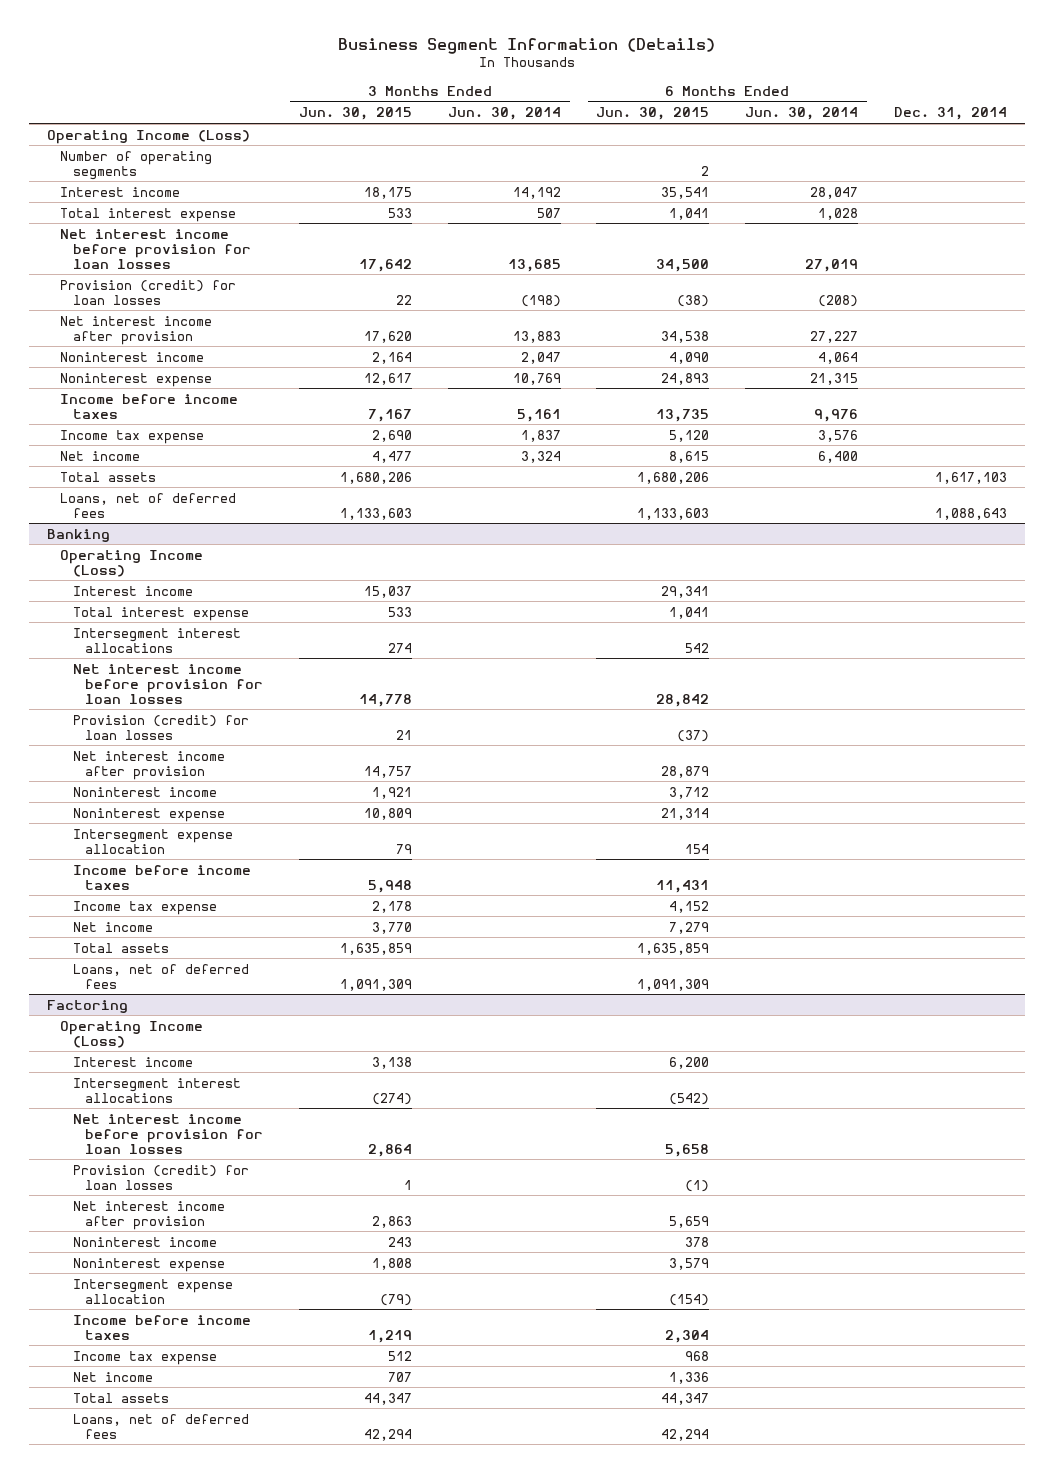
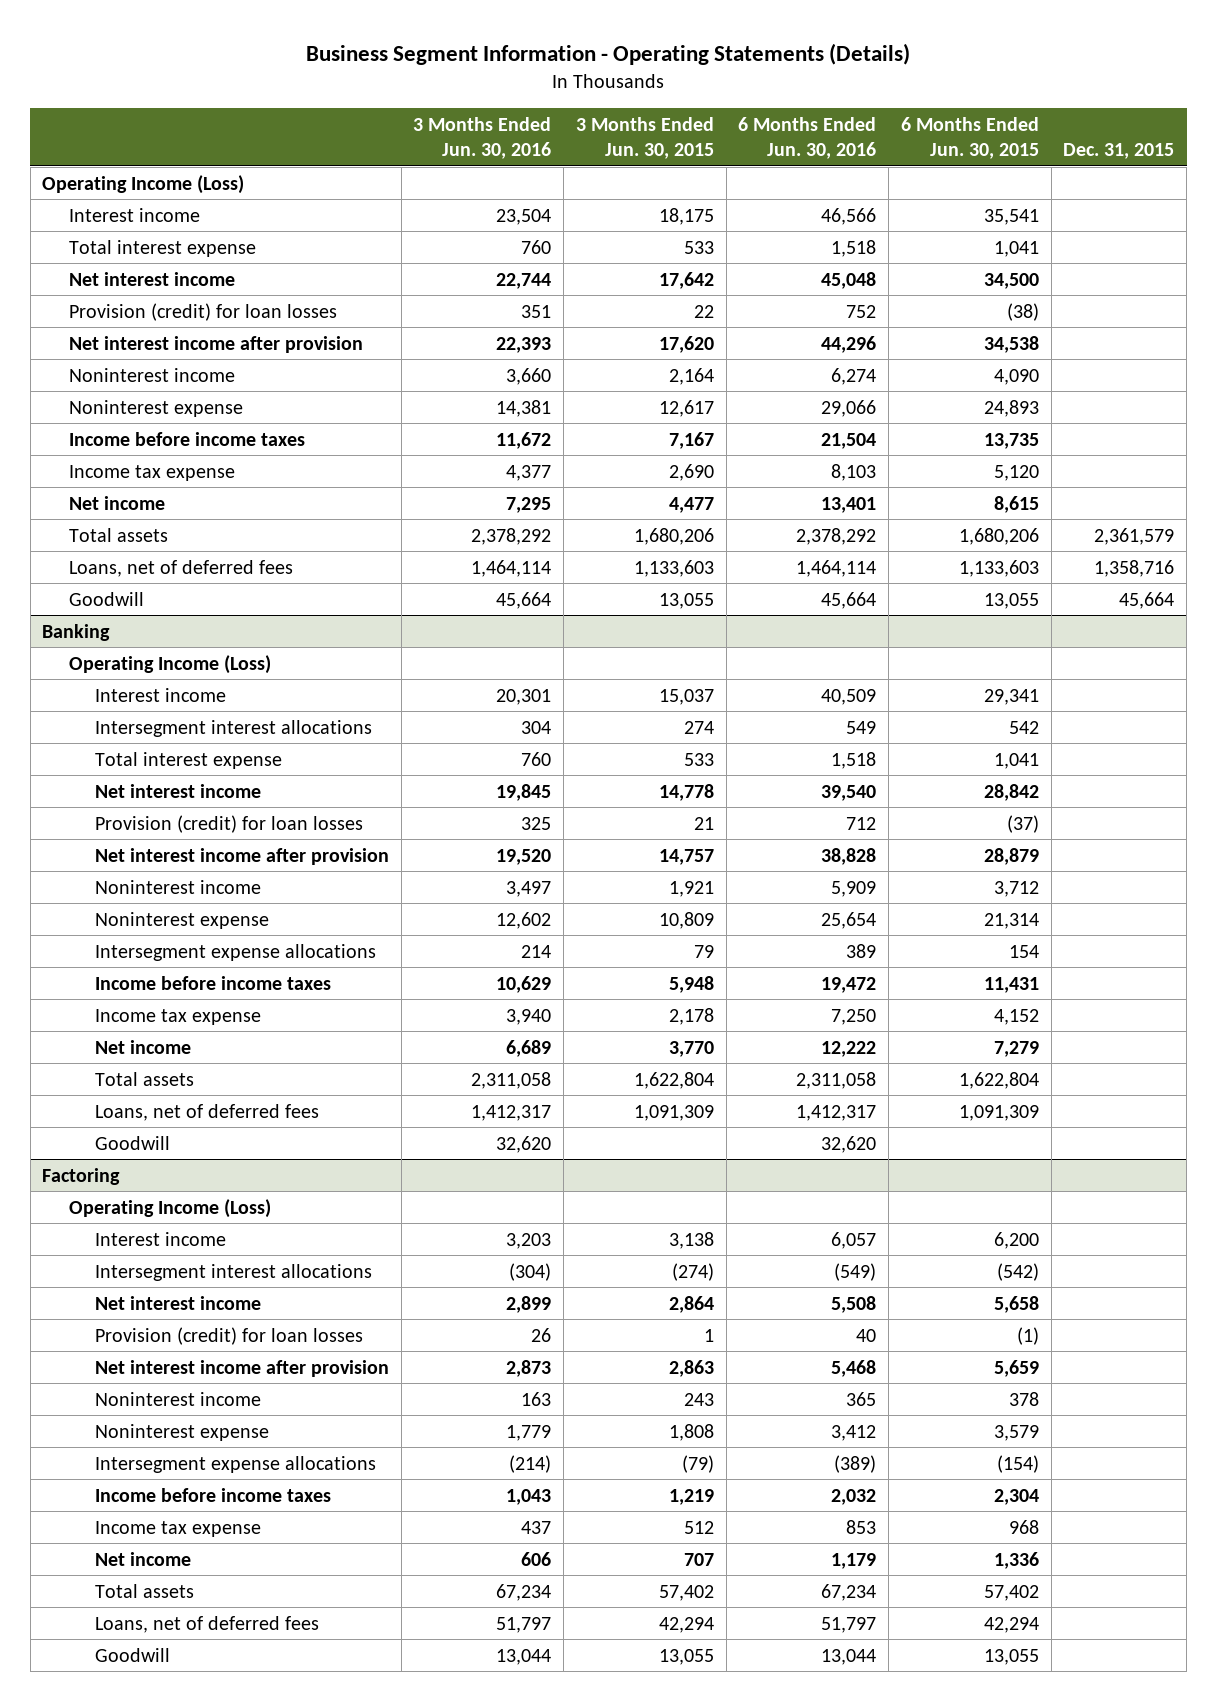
- Business Segment Information (Details)
+ Business Segment Information - Operating Statements (Details)
- | 3 Months Ended Jun. 30, 2015 | 3 Months Ended Jun. 30, 2014 | 6 Months Ended Jun. 30, 2015 | 6 Months Ended Jun. 30, 2014 | Dec. 31, 2014
+ | 3 Months Ended Jun. 30, 2016 | 3 Months Ended Jun. 30, 2015 | 6 Months Ended Jun. 30, 2016 | 6 Months Ended Jun. 30, 2015 | Dec. 31, 2015
- Number of operating segments | | | 2 | |
- Net interest income before provision for loan losses | 17,642 | 13,685 | 34,500 | 27,019 |
+ Net interest income | 22,744 | 17,642 | 45,048 | 34,500 |
+ Goodwill | 45,664 | 13,055 | 45,664 | 13,055 | 45,664
@ Banking
- Net interest income before provision for loan losses | 14,778 | | 28,842 | |
moved down: Total interest expense | 760 | 533 | 1,518 | 1,041 |
+ Net interest income | 19,845 | 14,778 | 39,540 | 28,842 |
- Intersegment expense allocation | 79 | | 154 | |
+ Intersegment expense allocations | 214 | 79 | 389 | 154 |
- Total assets | 1,635,859 | | 1,635,859 | |
+ Total assets | 2,311,058 | 1,622,804 | 2,311,058 | 1,622,804 |
+ Goodwill | 32,620 | | 32,620 | |
@ Factoring
- Net interest income before provision for loan losses | 2,864 | | 5,658 | |
+ Net interest income | 2,899 | 2,864 | 5,508 | 5,658 |
- Intersegment expense allocation | (79) | | (154) | |
+ Intersegment expense allocations | (214) | (79) | (389) | (154) |
- Total assets | 44,347 | | 44,347 | |
+ Total assets | 67,234 | 57,402 | 67,234 | 57,402 |
+ Goodwill | 13,044 | 13,055 | 13,044 | 13,055 |

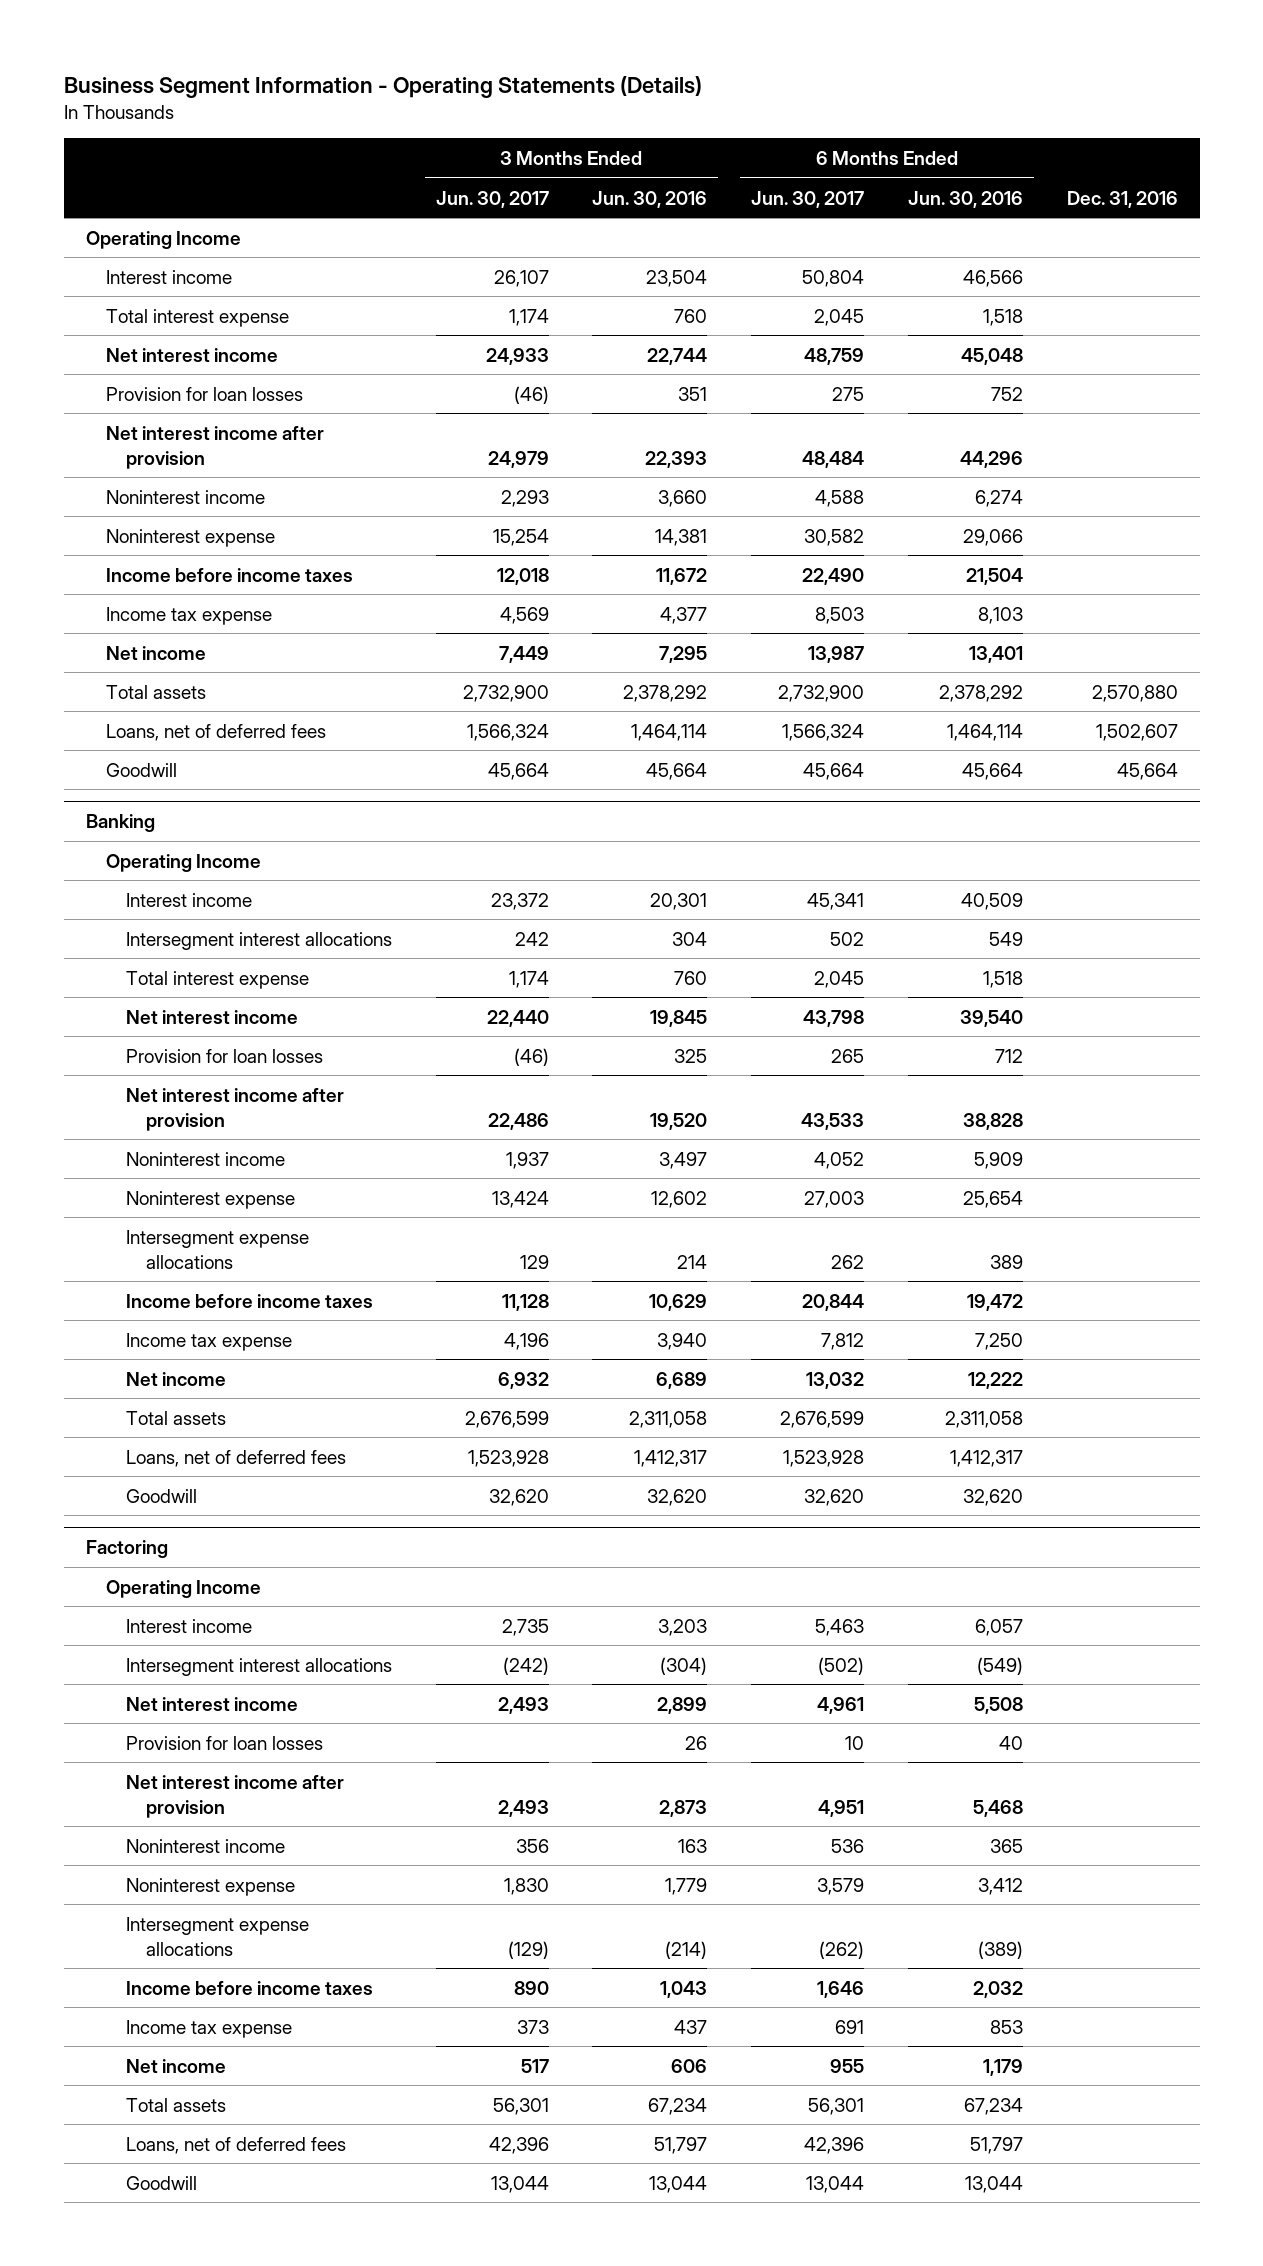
- | 3 Months Ended Jun. 30, 2016 | 3 Months Ended Jun. 30, 2015 | 6 Months Ended Jun. 30, 2016 | 6 Months Ended Jun. 30, 2015 | Dec. 31, 2015
+ | 3 Months Ended Jun. 30, 2017 | 3 Months Ended Jun. 30, 2016 | 6 Months Ended Jun. 30, 2017 | 6 Months Ended Jun. 30, 2016 | Dec. 31, 2016
- Operating Income (Loss)
+ Operating Income
- Provision (credit) for loan losses | 351 | 22 | 752 | (38) |
+ Provision for loan losses | (46) | 351 | 275 | 752 |
@ Banking
- Operating Income (Loss)
+ Operating Income
- Provision (credit) for loan losses | 325 | 21 | 712 | (37) |
+ Provision for loan losses | (46) | 325 | 265 | 712 |
@ Factoring
- Operating Income (Loss)
+ Operating Income
- Provision (credit) for loan losses | 26 | 1 | 40 | (1) |
+ Provision for loan losses | | 26 | 10 | 40 |

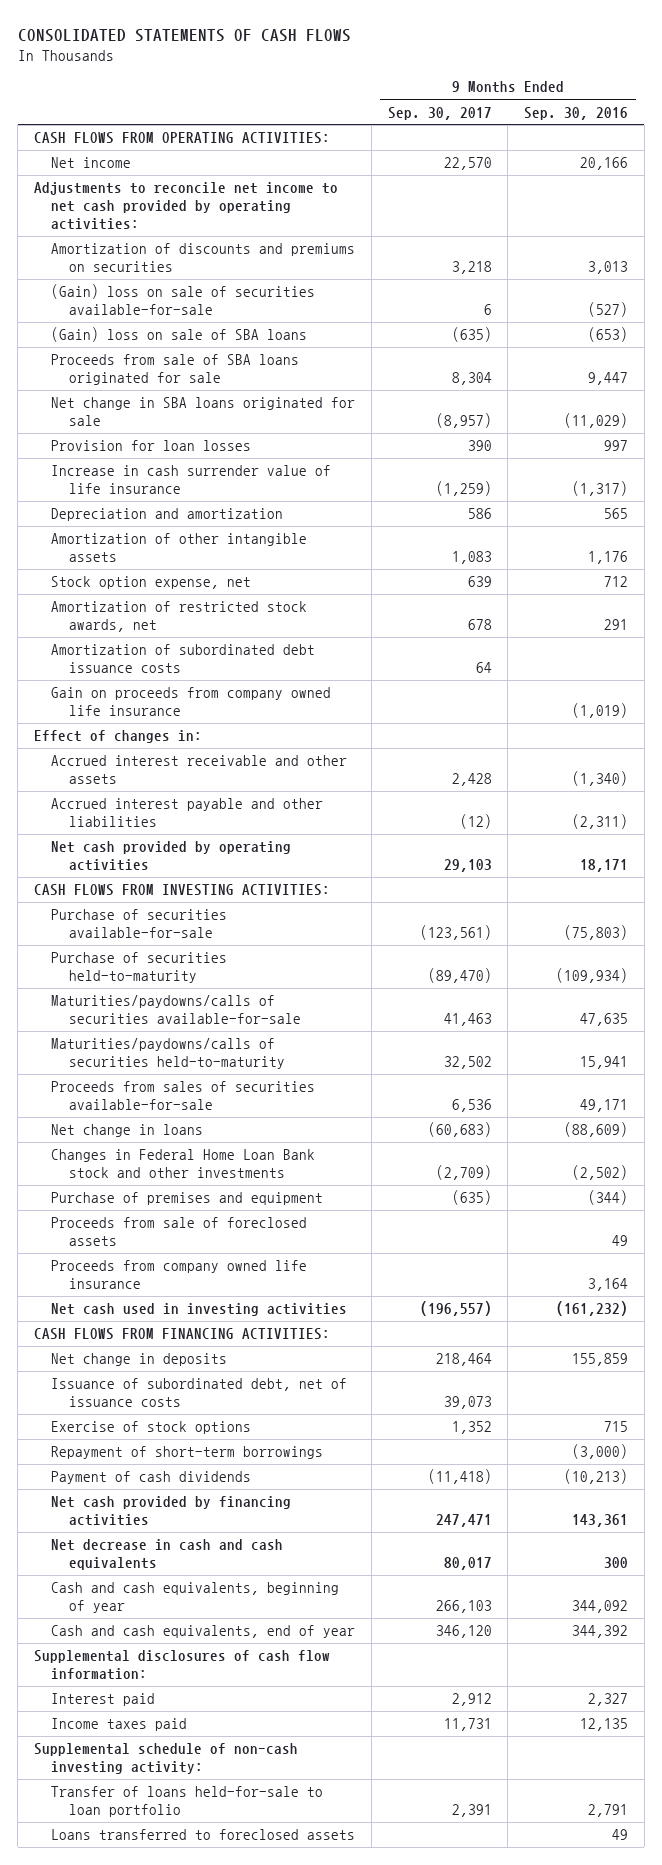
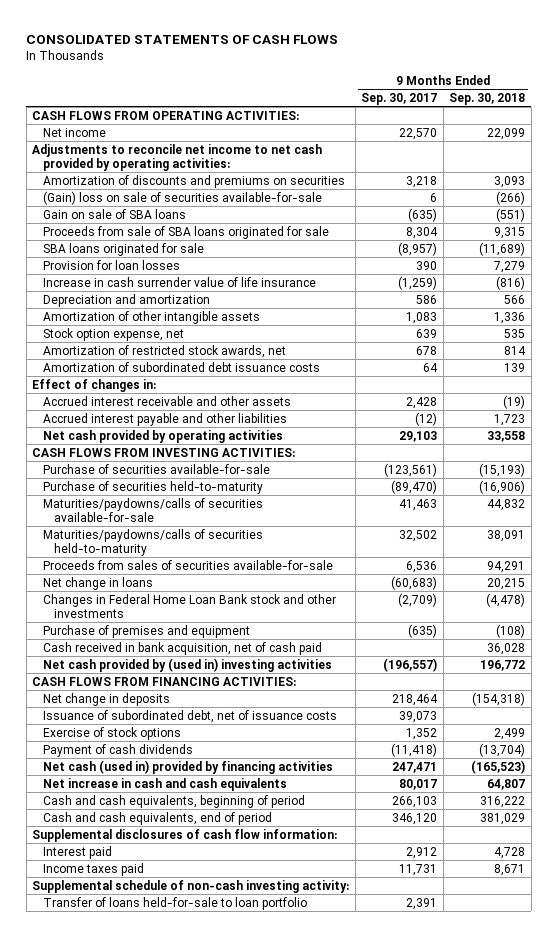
- | 9 Months Ended Sep. 30, 2017 | 9 Months Ended Sep. 30, 2016
+ | 9 Months Ended Sep. 30, 2017 | 9 Months Ended Sep. 30, 2018
- (Gain) loss on sale of SBA loans | (635) | (653)
+ Gain on sale of SBA loans | (635) | (551)
- Net change in SBA loans originated for sale | (8,957) | (11,029)
+ SBA loans originated for sale | (8,957) | (11,689)
- Gain on proceeds from company owned life insurance | | (1,019)
- Proceeds from sale of foreclosed assets | | 49
- Proceeds from company owned life insurance | | 3,164
- Net cash used in investing activities | (196,557) | (161,232)
+ Cash received in bank acquisition, net of cash paid | | 36,028
+ Net cash provided by (used in) investing activities | (196,557) | 196,772
- Repayment of short-term borrowings | | (3,000)
- Net cash provided by financing activities | 247,471 | 143,361
- Net decrease in cash and cash equivalents | 80,017 | 300
- Cash and cash equivalents, beginning of year | 266,103 | 344,092
- Cash and cash equivalents, end of year | 346,120 | 344,392
+ Net cash (used in) provided by financing activities | 247,471 | (165,523)
+ Net increase in cash and cash equivalents | 80,017 | 64,807
+ Cash and cash equivalents, beginning of period | 266,103 | 316,222
+ Cash and cash equivalents, end of period | 346,120 | 381,029
- Loans transferred to foreclosed assets | | 49

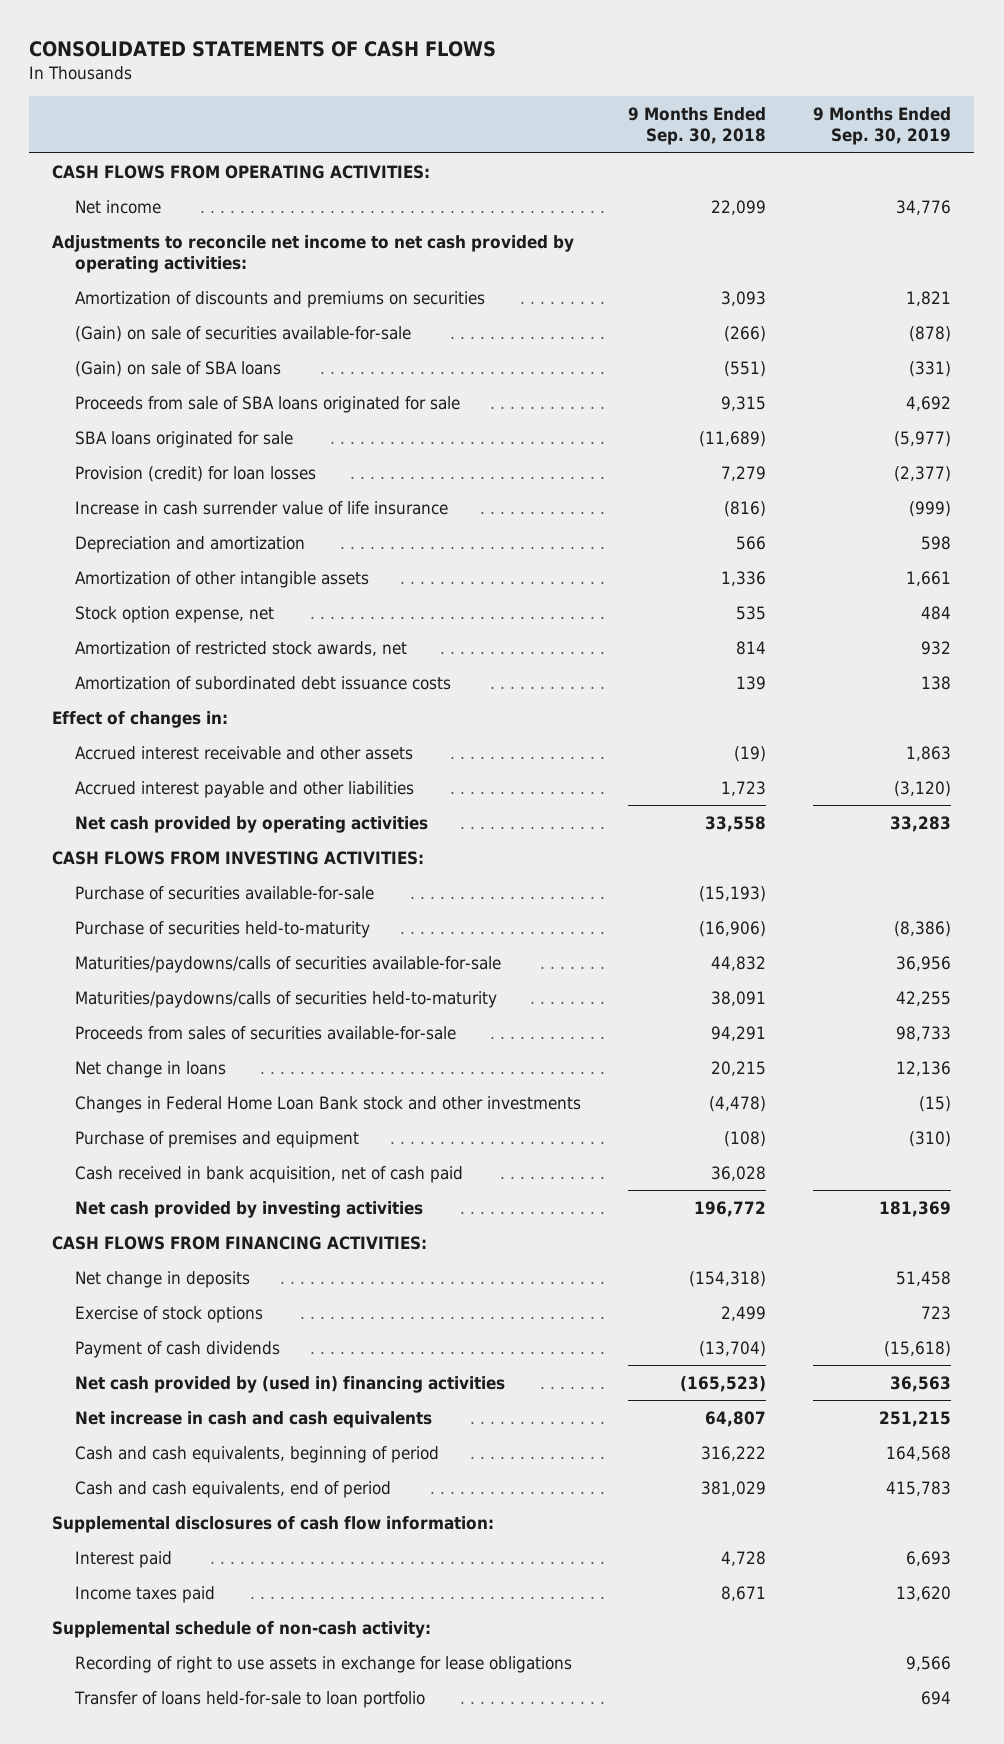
- | 9 Months Ended Sep. 30, 2017 | 9 Months Ended Sep. 30, 2018
+ | 9 Months Ended Sep. 30, 2018 | 9 Months Ended Sep. 30, 2019
- (Gain) loss on sale of securities available-for-sale | 6 | (266)
- Gain on sale of SBA loans | (635) | (551)
+ (Gain) on sale of securities available-for-sale | (266) | (878)
+ (Gain) on sale of SBA loans | (551) | (331)
- Provision for loan losses | 390 | 7,279
+ Provision (credit) for loan losses | 7,279 | (2,377)
- Net cash provided by (used in) investing activities | (196,557) | 196,772
+ Net cash provided by investing activities | 196,772 | 181,369
- Issuance of subordinated debt, net of issuance costs | 39,073 |
- Net cash (used in) provided by financing activities | 247,471 | (165,523)
+ Net cash provided by (used in) financing activities | (165,523) | 36,563
- Supplemental schedule of non-cash investing activity:
+ Supplemental schedule of non-cash activity:
+ Recording of right to use assets in exchange for lease obligations | | 9,566

